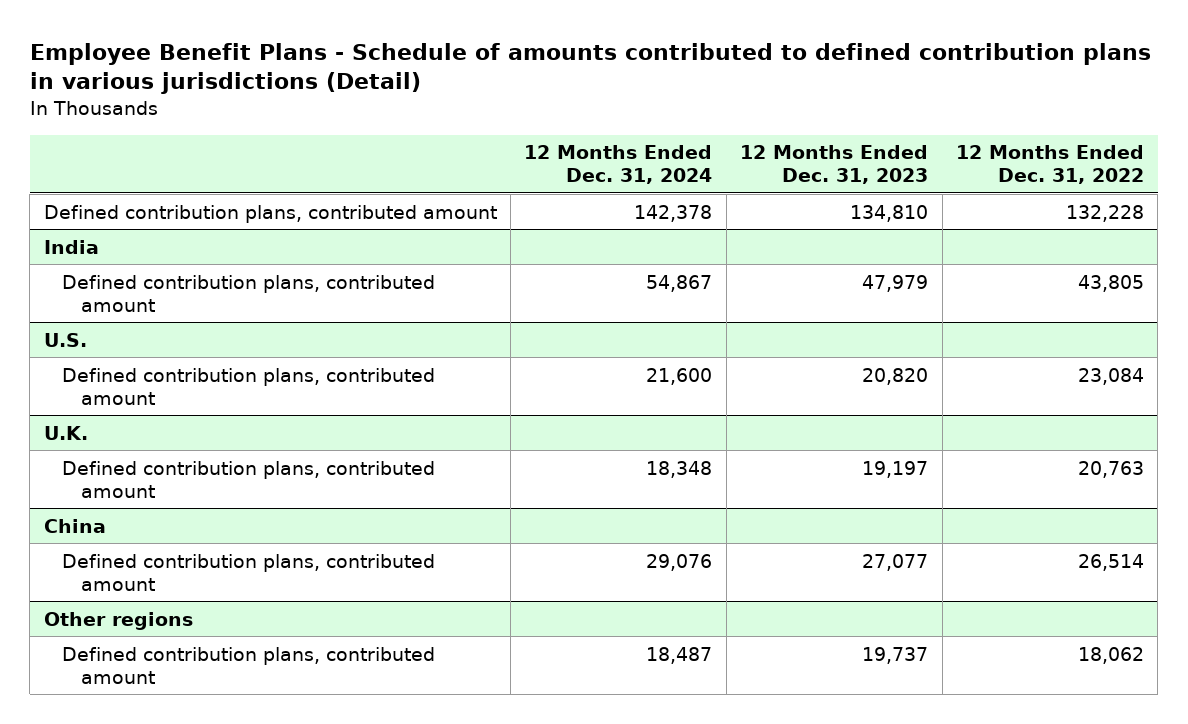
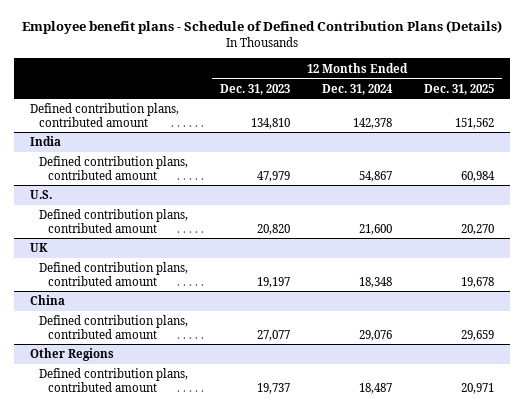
- Employee Benefit Plans - Schedule of amounts contributed to defined contribution plans in various jurisdictions (Detail)
+ Employee benefit plans - Schedule of Defined Contribution Plans (Details)
- | 12 Months Ended Dec. 31, 2024 | 12 Months Ended Dec. 31, 2023 | 12 Months Ended Dec. 31, 2022
+ | 12 Months Ended Dec. 31, 2023 | 12 Months Ended Dec. 31, 2024 | 12 Months Ended Dec. 31, 2025
- U.K.
+ UK
- Other regions
+ Other Regions

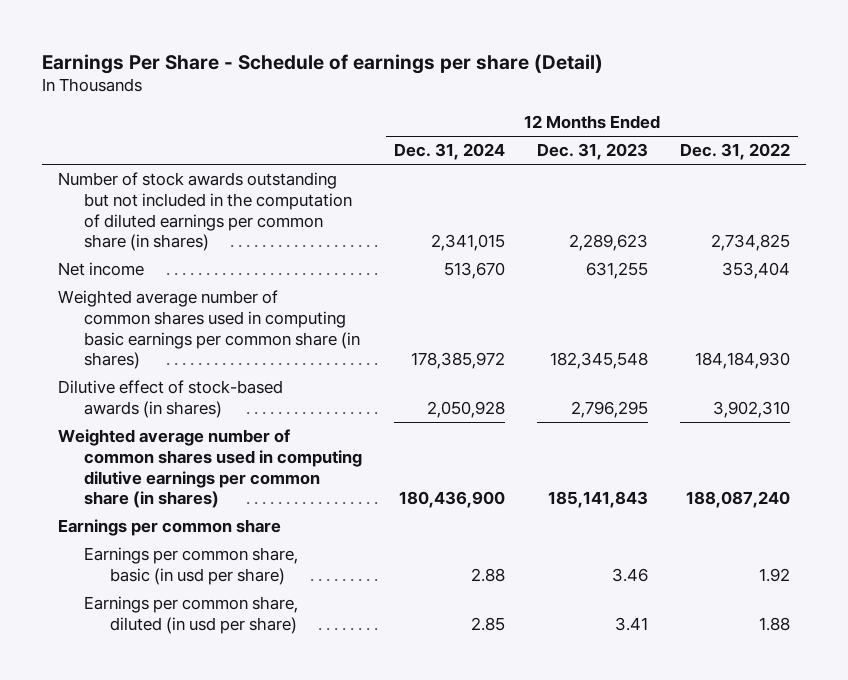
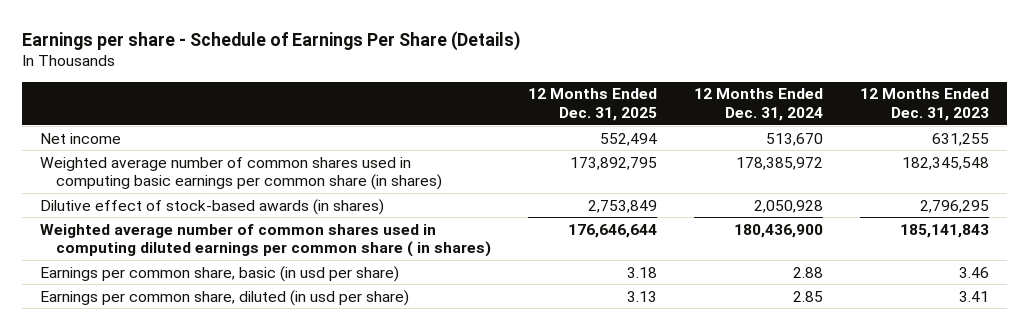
- Earnings Per Share - Schedule of earnings per share (Detail)
+ Earnings per share - Schedule of Earnings Per Share (Details)
- | 12 Months Ended Dec. 31, 2024 | 12 Months Ended Dec. 31, 2023 | 12 Months Ended Dec. 31, 2022
+ | 12 Months Ended Dec. 31, 2025 | 12 Months Ended Dec. 31, 2024 | 12 Months Ended Dec. 31, 2023
- Number of stock awards outstanding but not included in the computation of diluted earnings per common share (in shares) | 2,341,015 | 2,289,623 | 2,734,825
- Weighted average number of common shares used in computing dilutive earnings per common share (in shares) | 180,436,900 | 185,141,843 | 188,087,240
- Earnings per common share
+ Weighted average number of common shares used in computing diluted earnings per common share ( in shares) | 176,646,644 | 180,436,900 | 185,141,843

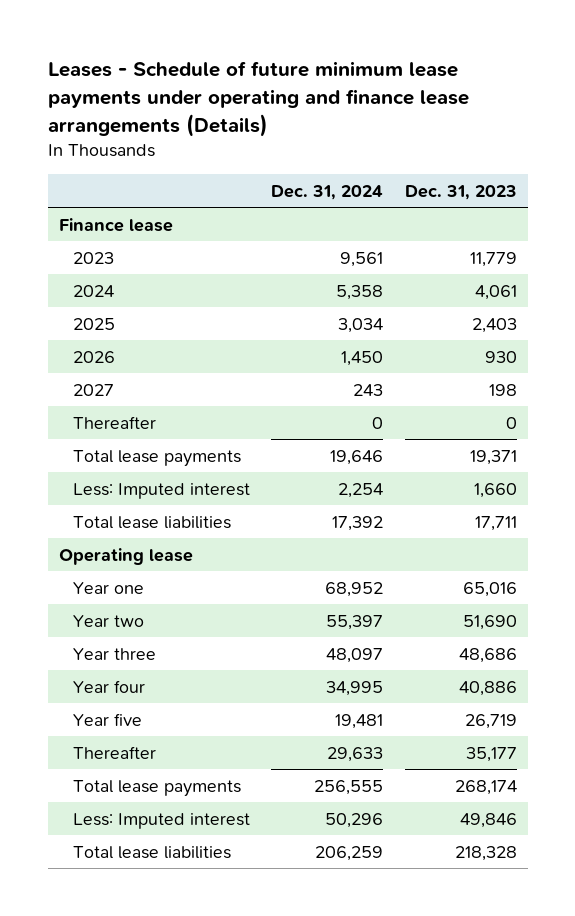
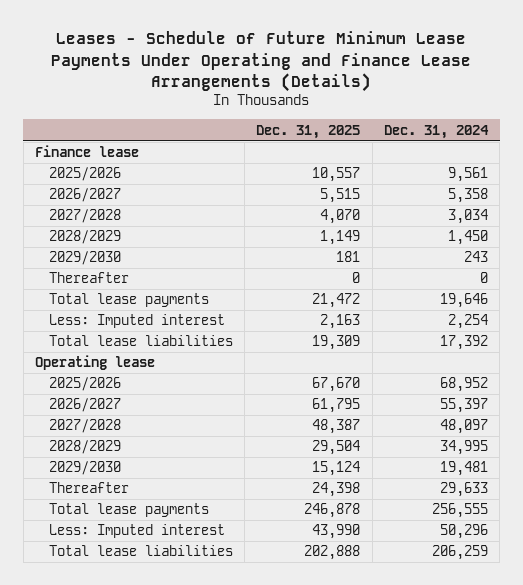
- Leases - Schedule of future minimum lease payments under operating and finance lease arrangements (Details)
+ Leases - Schedule of Future Minimum Lease Payments Under Operating and Finance Lease Arrangements (Details)
- | Dec. 31, 2024 | Dec. 31, 2023
+ | Dec. 31, 2025 | Dec. 31, 2024
- 2023 | 9,561 | 11,779
- 2024 | 5,358 | 4,061
- 2025 | 3,034 | 2,403
- 2026 | 1,450 | 930
- 2027 | 243 | 198
+ 2025/2026 | 10,557 | 9,561
+ 2026/2027 | 5,515 | 5,358
+ 2027/2028 | 4,070 | 3,034
+ 2028/2029 | 1,149 | 1,450
+ 2029/2030 | 181 | 243
- Year one | 68,952 | 65,016
- Year two | 55,397 | 51,690
- Year three | 48,097 | 48,686
- Year four | 34,995 | 40,886
- Year five | 19,481 | 26,719
+ 2025/2026 | 67,670 | 68,952
+ 2026/2027 | 61,795 | 55,397
+ 2027/2028 | 48,387 | 48,097
+ 2028/2029 | 29,504 | 34,995
+ 2029/2030 | 15,124 | 19,481

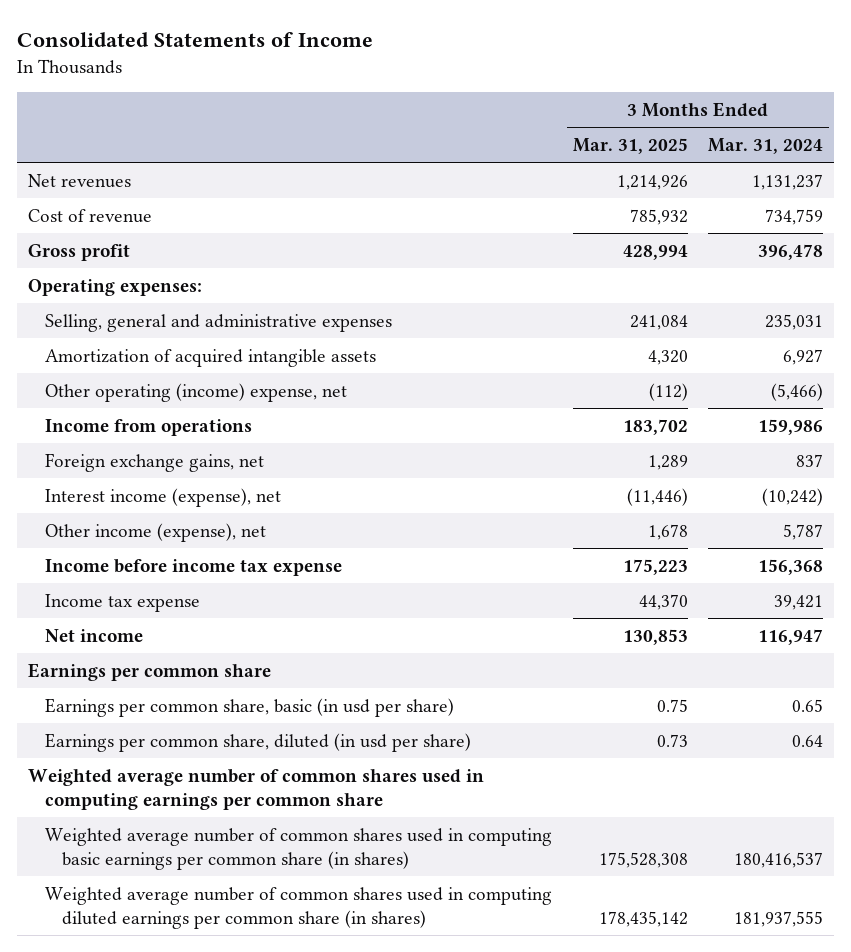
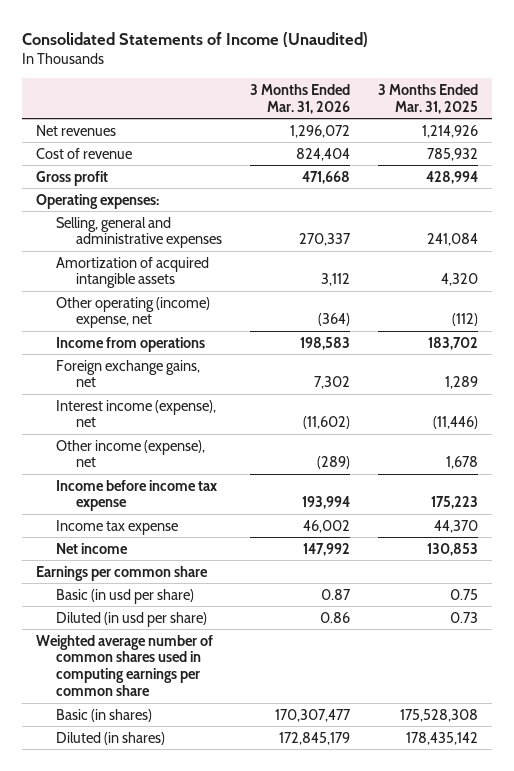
- Consolidated Statements of Income
+ Consolidated Statements of Income (Unaudited)
- | 3 Months Ended Mar. 31, 2025 | 3 Months Ended Mar. 31, 2024
+ | 3 Months Ended Mar. 31, 2026 | 3 Months Ended Mar. 31, 2025
- Earnings per common share, basic (in usd per share) | 0.75 | 0.65
- Earnings per common share, diluted (in usd per share) | 0.73 | 0.64
+ Basic (in usd per share) | 0.87 | 0.75
+ Diluted (in usd per share) | 0.86 | 0.73
- Weighted average number of common shares used in computing basic earnings per common share (in shares) | 175,528,308 | 180,416,537
- Weighted average number of common shares used in computing diluted earnings per common share (in shares) | 178,435,142 | 181,937,555
+ Basic (in shares) | 170,307,477 | 175,528,308
+ Diluted (in shares) | 172,845,179 | 178,435,142

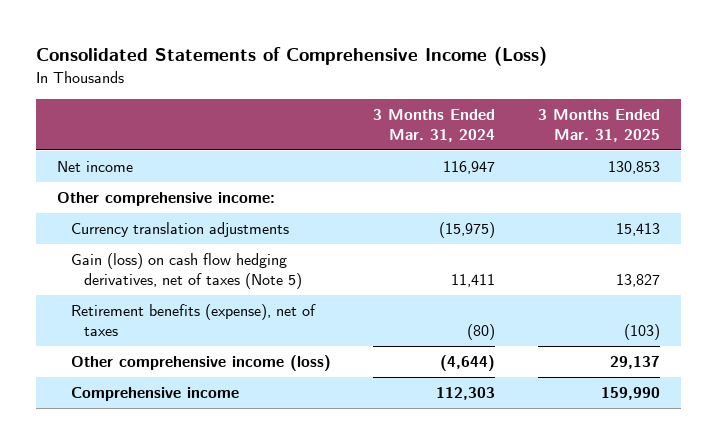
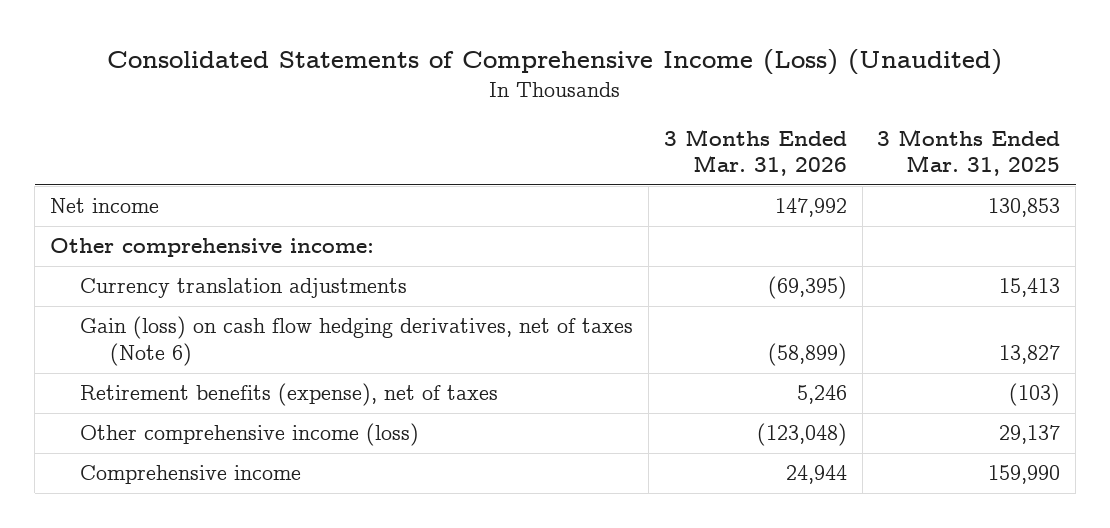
- Consolidated Statements of Comprehensive Income (Loss)
+ Consolidated Statements of Comprehensive Income (Loss) (Unaudited)
- | 3 Months Ended Mar. 31, 2024 | 3 Months Ended Mar. 31, 2025
+ | 3 Months Ended Mar. 31, 2026 | 3 Months Ended Mar. 31, 2025
- Gain (loss) on cash flow hedging derivatives, net of taxes (Note 5) | 11,411 | 13,827
+ Gain (loss) on cash flow hedging derivatives, net of taxes (Note 6) | (58,899) | 13,827

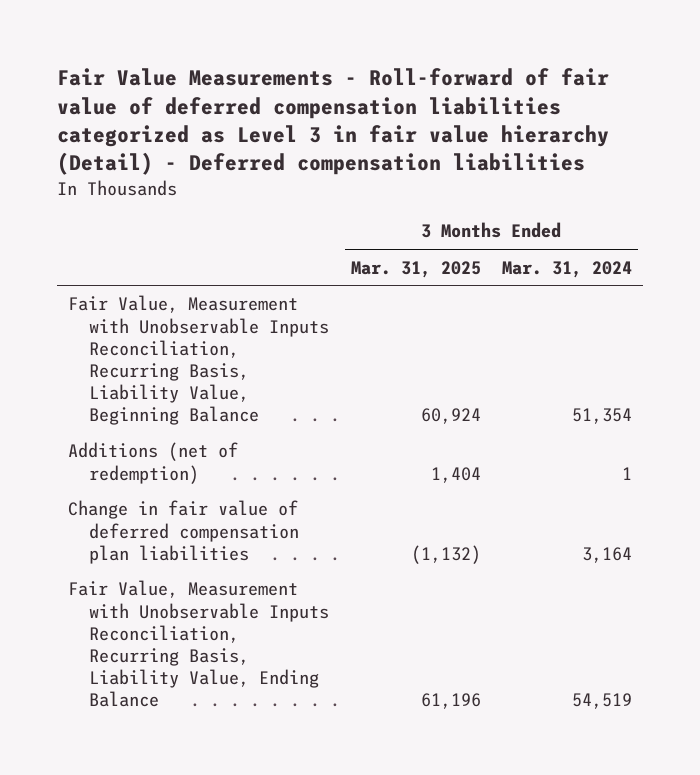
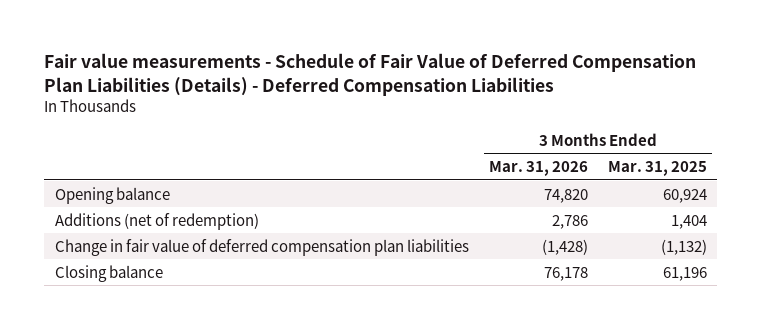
- Fair Value Measurements - Roll-forward of fair value of deferred compensation liabilities categorized as Level 3 in fair value hierarchy (Detail) - Deferred compensation liabilities
+ Fair value measurements - Schedule of Fair Value of Deferred Compensation Plan Liabilities (Details) - Deferred Compensation Liabilities
- | 3 Months Ended Mar. 31, 2025 | 3 Months Ended Mar. 31, 2024
+ | 3 Months Ended Mar. 31, 2026 | 3 Months Ended Mar. 31, 2025
- Fair Value, Measurement with Unobservable Inputs Reconciliation, Recurring Basis, Liability Value, Beginning Balance | 60,924 | 51,354
+ Opening balance | 74,820 | 60,924
- Fair Value, Measurement with Unobservable Inputs Reconciliation, Recurring Basis, Liability Value, Ending Balance | 61,196 | 54,519
+ Closing balance | 76,178 | 61,196

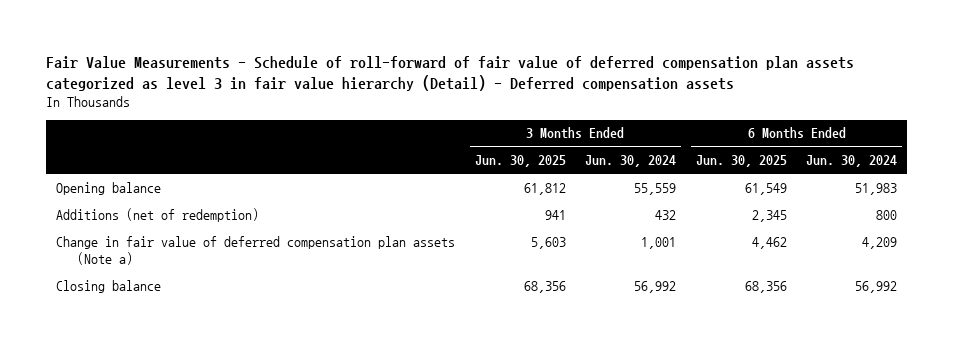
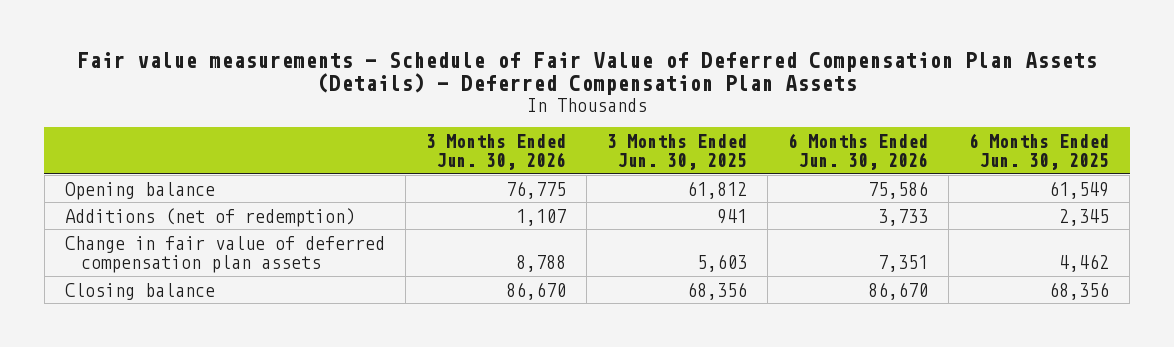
- Fair Value Measurements - Schedule of roll-forward of fair value of deferred compensation plan assets categorized as level 3 in fair value hierarchy (Detail) - Deferred compensation assets
+ Fair value measurements - Schedule of Fair Value of Deferred Compensation Plan Assets (Details) - Deferred Compensation Plan Assets
- | 3 Months Ended Jun. 30, 2025 | 3 Months Ended Jun. 30, 2024 | 6 Months Ended Jun. 30, 2025 | 6 Months Ended Jun. 30, 2024
+ | 3 Months Ended Jun. 30, 2026 | 3 Months Ended Jun. 30, 2025 | 6 Months Ended Jun. 30, 2026 | 6 Months Ended Jun. 30, 2025
- Change in fair value of deferred compensation plan assets (Note a) | 5,603 | 1,001 | 4,462 | 4,209
+ Change in fair value of deferred compensation plan assets | 8,788 | 5,603 | 7,351 | 4,462

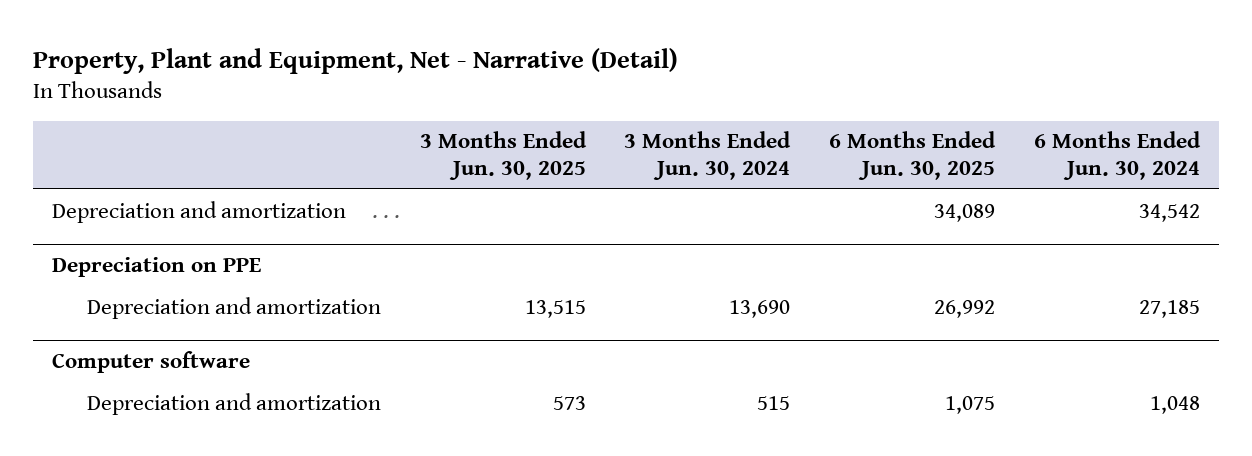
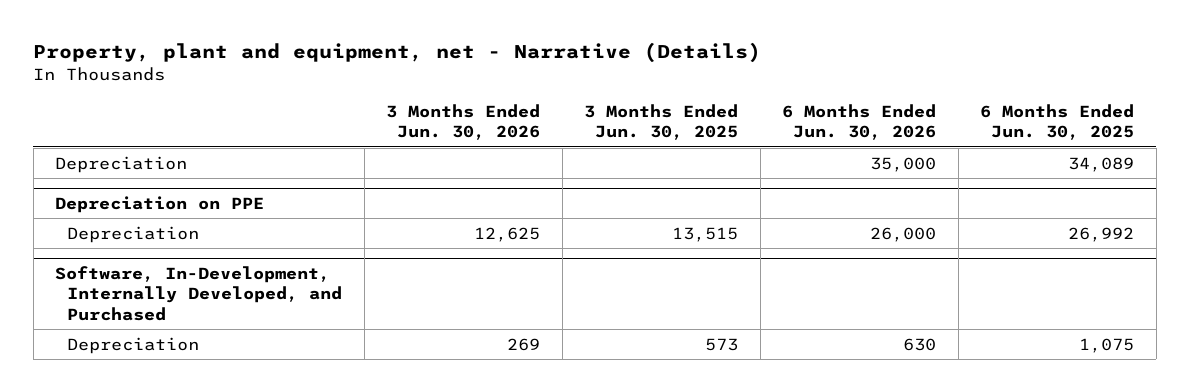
- Property, Plant and Equipment, Net - Narrative (Detail)
+ Property, plant and equipment, net - Narrative (Details)
- | 3 Months Ended Jun. 30, 2025 | 3 Months Ended Jun. 30, 2024 | 6 Months Ended Jun. 30, 2025 | 6 Months Ended Jun. 30, 2024
+ | 3 Months Ended Jun. 30, 2026 | 3 Months Ended Jun. 30, 2025 | 6 Months Ended Jun. 30, 2026 | 6 Months Ended Jun. 30, 2025
- Depreciation and amortization | | | 34,089 | 34,542
+ Depreciation | | | 35,000 | 34,089
@ Depreciation on PPE
- Depreciation and amortization | 13,515 | 13,690 | 26,992 | 27,185
- Computer software
- Depreciation and amortization | 573 | 515 | 1,075 | 1,048
@ Depreciation on PPE
+ Depreciation | 12,625 | 13,515 | 26,000 | 26,992
+ Software, In-Development, Internally Developed, and Purchased
+ Depreciation | 269 | 573 | 630 | 1,075

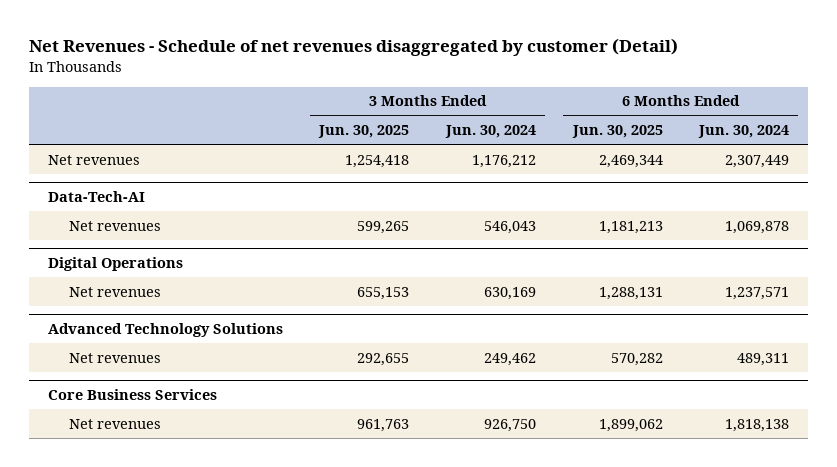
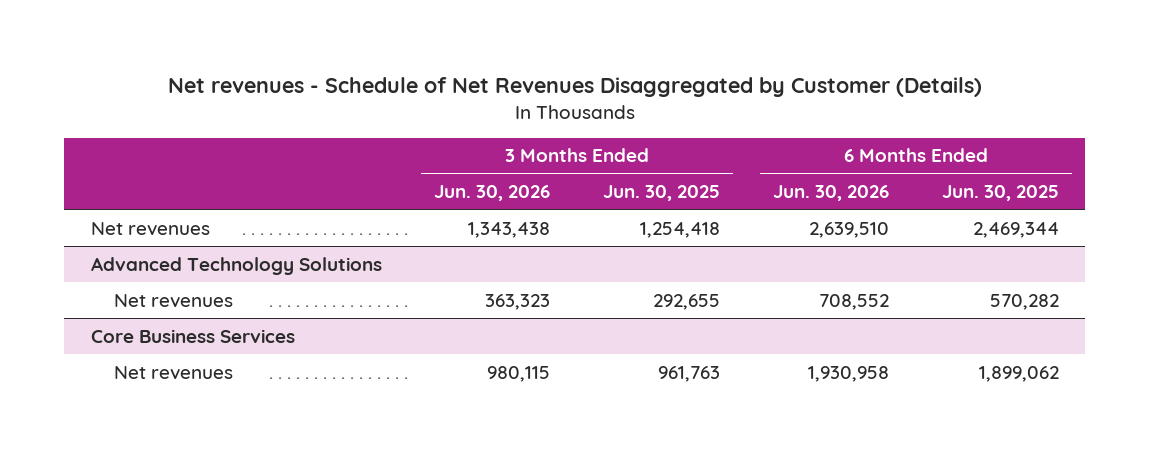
- Net Revenues - Schedule of net revenues disaggregated by customer (Detail)
+ Net revenues - Schedule of Net Revenues Disaggregated by Customer (Details)
- | 3 Months Ended Jun. 30, 2025 | 3 Months Ended Jun. 30, 2024 | 6 Months Ended Jun. 30, 2025 | 6 Months Ended Jun. 30, 2024
+ | 3 Months Ended Jun. 30, 2026 | 3 Months Ended Jun. 30, 2025 | 6 Months Ended Jun. 30, 2026 | 6 Months Ended Jun. 30, 2025
- Data-Tech-AI
- Net revenues | 599,265 | 546,043 | 1,181,213 | 1,069,878
- Digital Operations
- Net revenues | 655,153 | 630,169 | 1,288,131 | 1,237,571

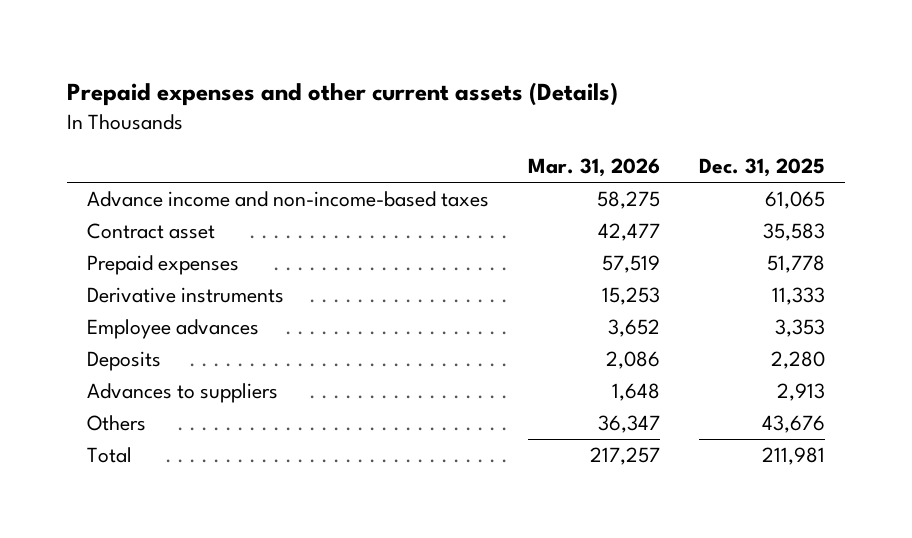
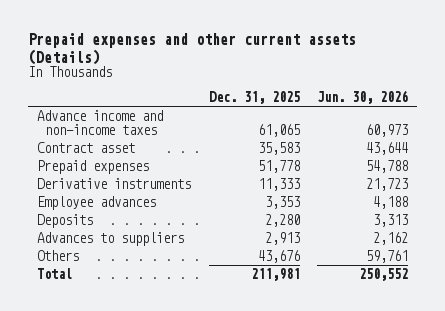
- | Mar. 31, 2026 | Dec. 31, 2025
+ | Dec. 31, 2025 | Jun. 30, 2026
- Advance income and non-income-based taxes | 58,275 | 61,065
+ Advance income and non-income taxes | 61,065 | 60,973

